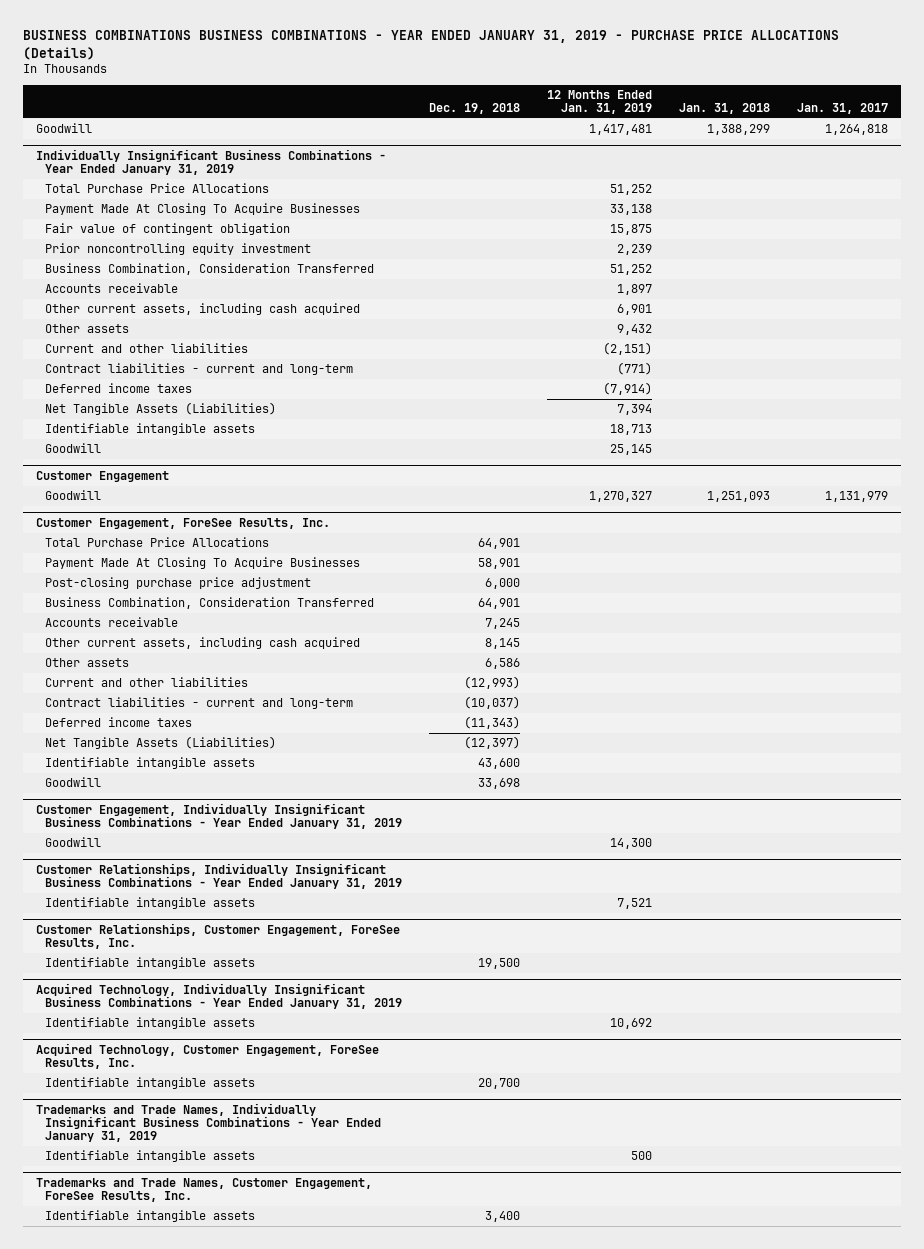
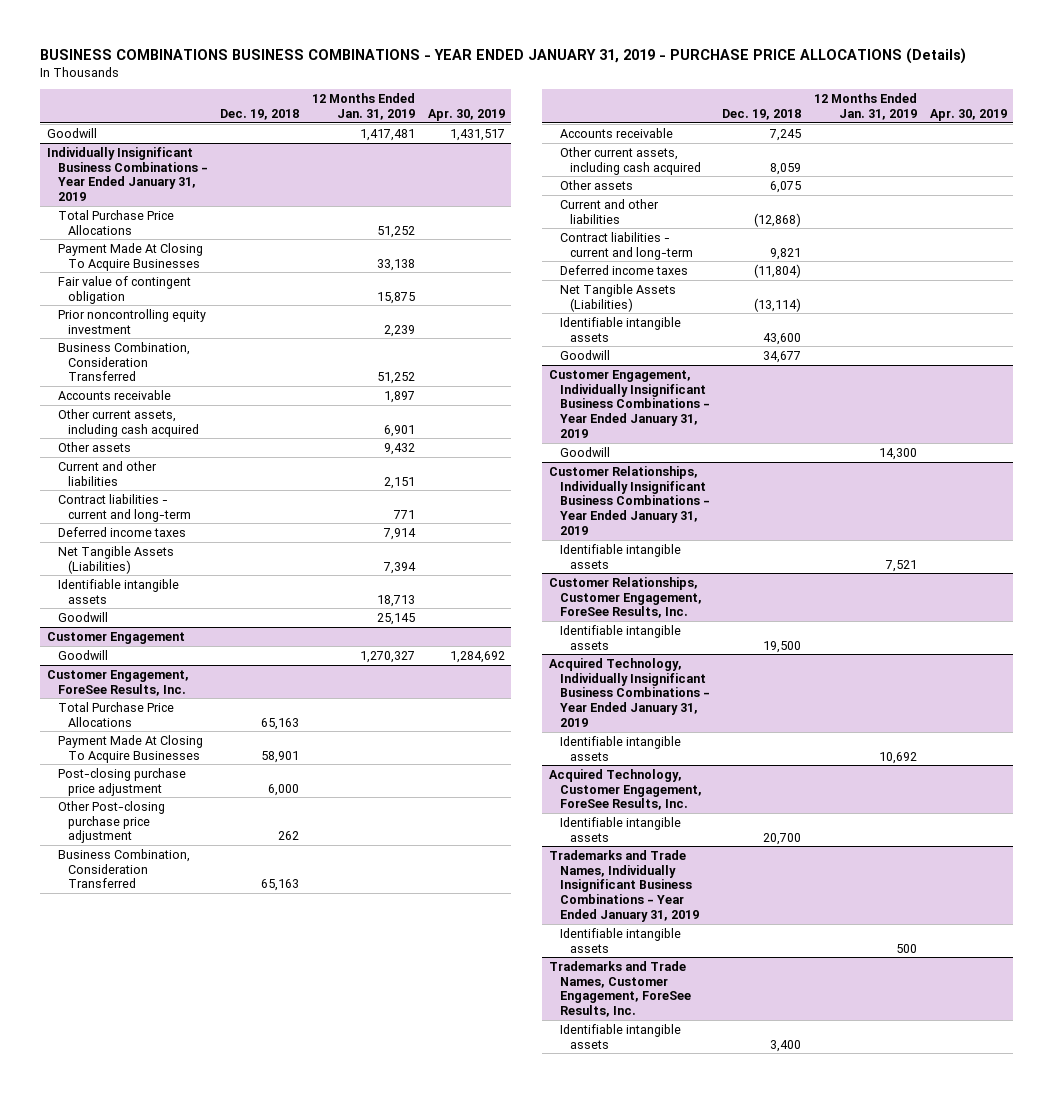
- | Dec. 19, 2018 | 12 Months Ended Jan. 31, 2019 | Jan. 31, 2018 | Jan. 31, 2017
+ | Dec. 19, 2018 | 12 Months Ended Jan. 31, 2019 | Apr. 30, 2019
@ Individually Insignificant Business Combinations - Year Ended January 31, 2019
- Current and other liabilities | | (2,151) | |
- Contract liabilities - current and long-term | | (771) | |
- Deferred income taxes | | (7,914) | |
+ Current and other liabilities | | 2,151 |
+ Contract liabilities - current and long-term | | 771 |
+ Deferred income taxes | | 7,914 |
@ Customer Engagement, ForeSee Results, Inc.
- Total Purchase Price Allocations | 64,901 | | |
+ Total Purchase Price Allocations | 65,163 | |
- Business Combination, Consideration Transferred | 64,901 | | |
+ Other Post-closing purchase price adjustment | 262 | |
+ Business Combination, Consideration Transferred | 65,163 | |
- Other current assets, including cash acquired | 8,145 | | |
- Other assets | 6,586 | | |
- Current and other liabilities | (12,993) | | |
- Contract liabilities - current and long-term | (10,037) | | |
- Deferred income taxes | (11,343) | | |
- Net Tangible Assets (Liabilities) | (12,397) | | |
+ Other current assets, including cash acquired | 8,059 | |
+ Other assets | 6,075 | |
+ Current and other liabilities | (12,868) | |
+ Contract liabilities - current and long-term | 9,821 | |
+ Deferred income taxes | (11,804) | |
+ Net Tangible Assets (Liabilities) | (13,114) | |
- Goodwill | 33,698 | | |
+ Goodwill | 34,677 | |

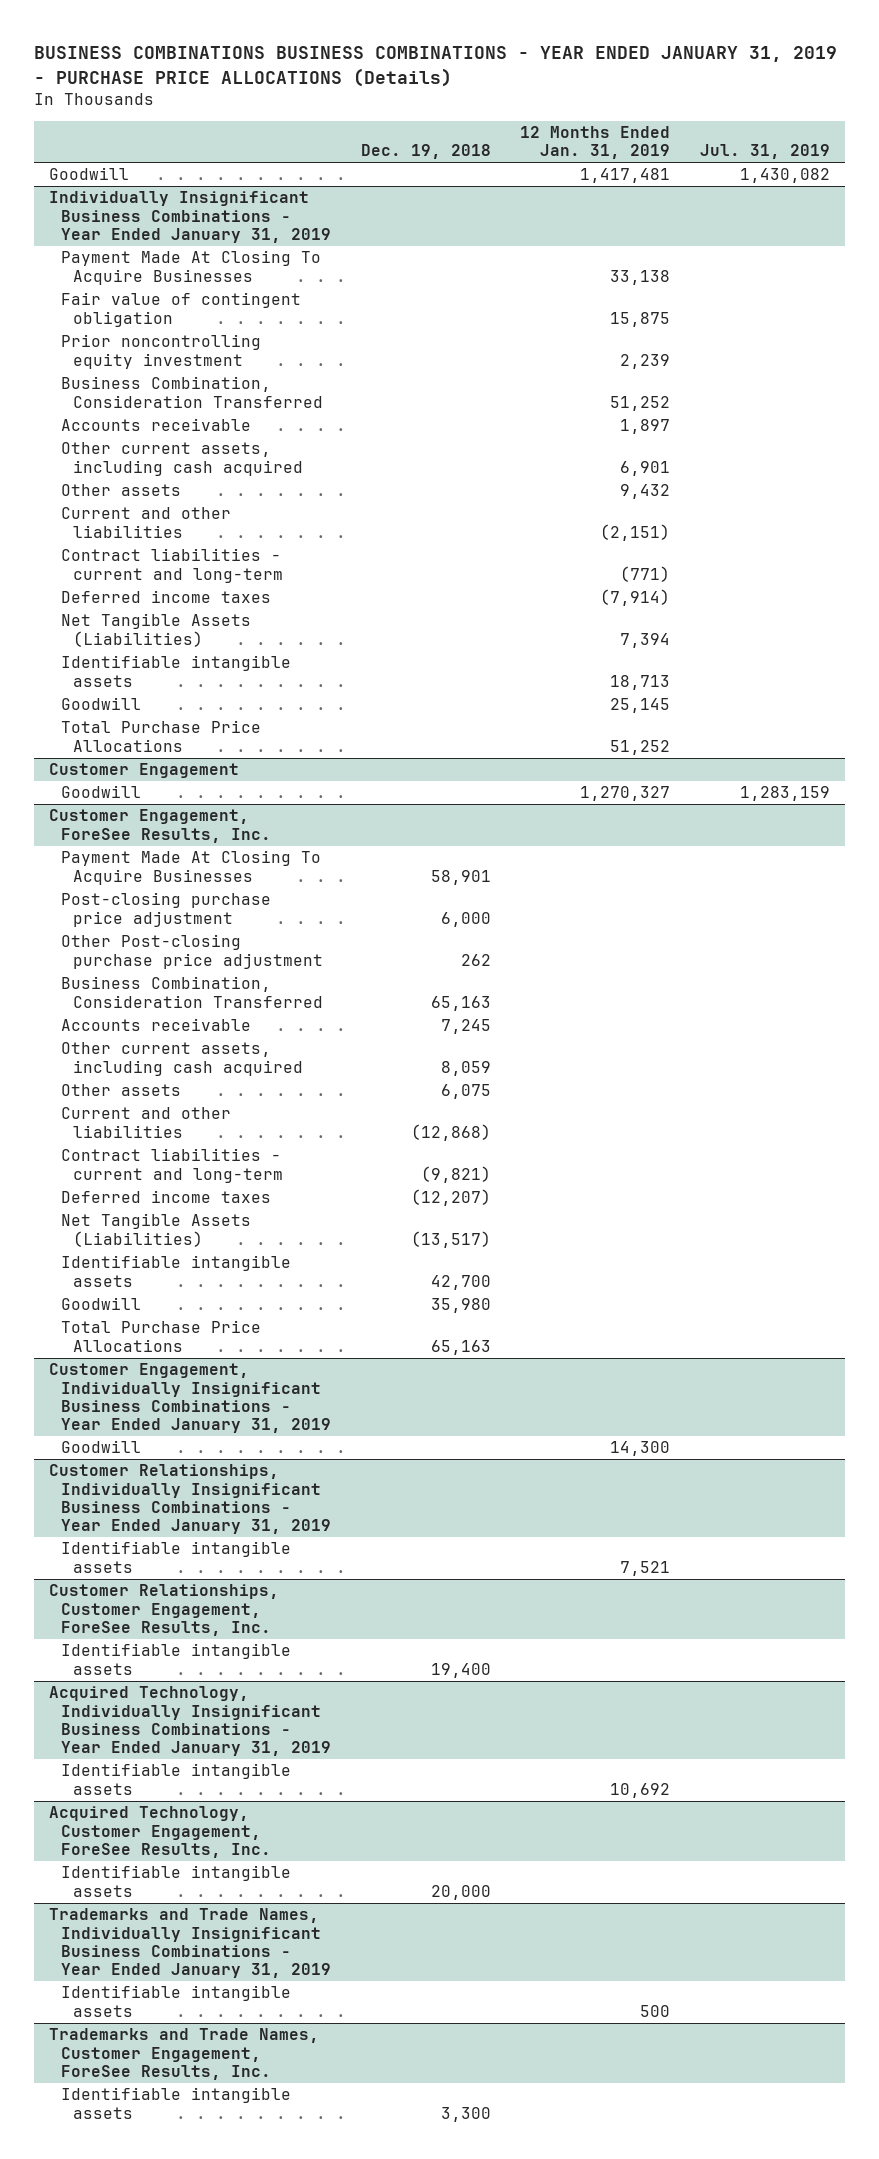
- | Dec. 19, 2018 | 12 Months Ended Jan. 31, 2019 | Apr. 30, 2019
+ | Dec. 19, 2018 | 12 Months Ended Jan. 31, 2019 | Jul. 31, 2019
@ Individually Insignificant Business Combinations - Year Ended January 31, 2019
- Current and other liabilities | | 2,151 |
- Contract liabilities - current and long-term | | 771 |
- Deferred income taxes | | 7,914 |
+ Current and other liabilities | | (2,151) |
+ Contract liabilities - current and long-term | | (771) |
+ Deferred income taxes | | (7,914) |
moved down: Total Purchase Price Allocations | | 51,252 |
@ Customer Engagement, ForeSee Results, Inc.
- Contract liabilities - current and long-term | 9,821 | |
- Deferred income taxes | (11,804) | |
- Net Tangible Assets (Liabilities) | (13,114) | |
- Identifiable intangible assets | 43,600 | |
- Goodwill | 34,677 | |
+ Contract liabilities - current and long-term | (9,821) | |
+ Deferred income taxes | (12,207) | |
+ Net Tangible Assets (Liabilities) | (13,517) | |
+ Identifiable intangible assets | 42,700 | |
+ Goodwill | 35,980 | |
moved down: Total Purchase Price Allocations | 65,163 | |
@ Customer Relationships, Customer Engagement, ForeSee Results, Inc.
- Identifiable intangible assets | 19,500 | |
+ Identifiable intangible assets | 19,400 | |
@ Acquired Technology, Customer Engagement, ForeSee Results, Inc.
- Identifiable intangible assets | 20,700 | |
+ Identifiable intangible assets | 20,000 | |
@ Trademarks and Trade Names, Customer Engagement, ForeSee Results, Inc.
- Identifiable intangible assets | 3,400 | |
+ Identifiable intangible assets | 3,300 | |

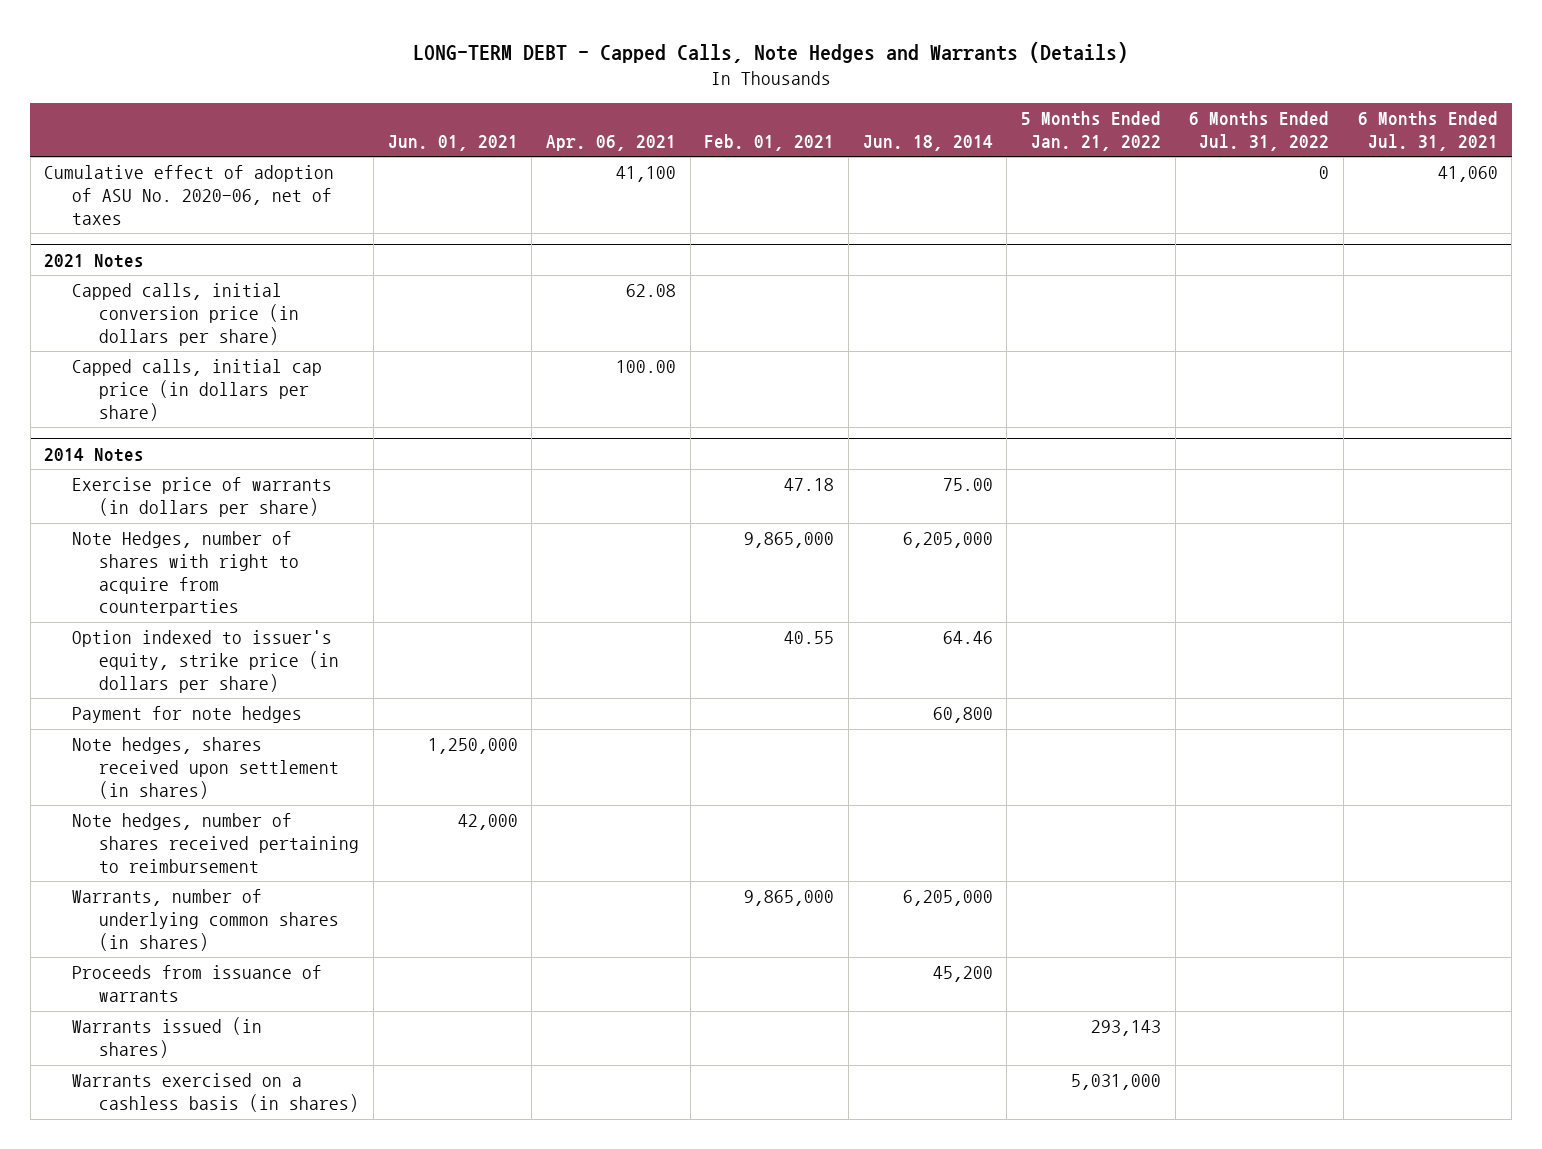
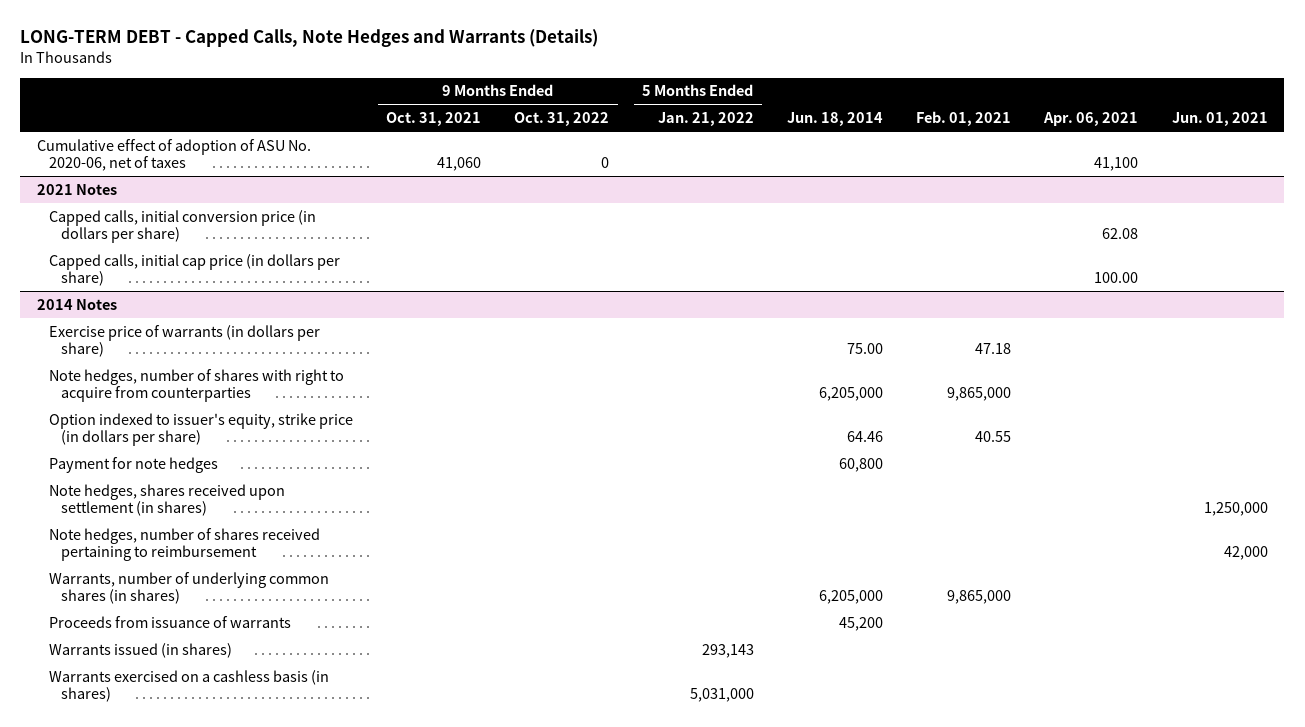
- | Jun. 01, 2021 | Apr. 06, 2021 | Feb. 01, 2021 | Jun. 18, 2014 | 5 Months Ended Jan. 21, 2022 | 6 Months Ended Jul. 31, 2022 | 6 Months Ended Jul. 31, 2021
+ | 9 Months Ended Oct. 31, 2021 | 9 Months Ended Oct. 31, 2022 | 5 Months Ended Jan. 21, 2022 | Jun. 18, 2014 | Feb. 01, 2021 | Apr. 06, 2021 | Jun. 01, 2021
@ 2014 Notes
- Note Hedges, number of shares with right to acquire from counterparties | | | 9,865,000 | 6,205,000 | | |
+ Note hedges, number of shares with right to acquire from counterparties | | | | 6,205,000 | 9,865,000 | |

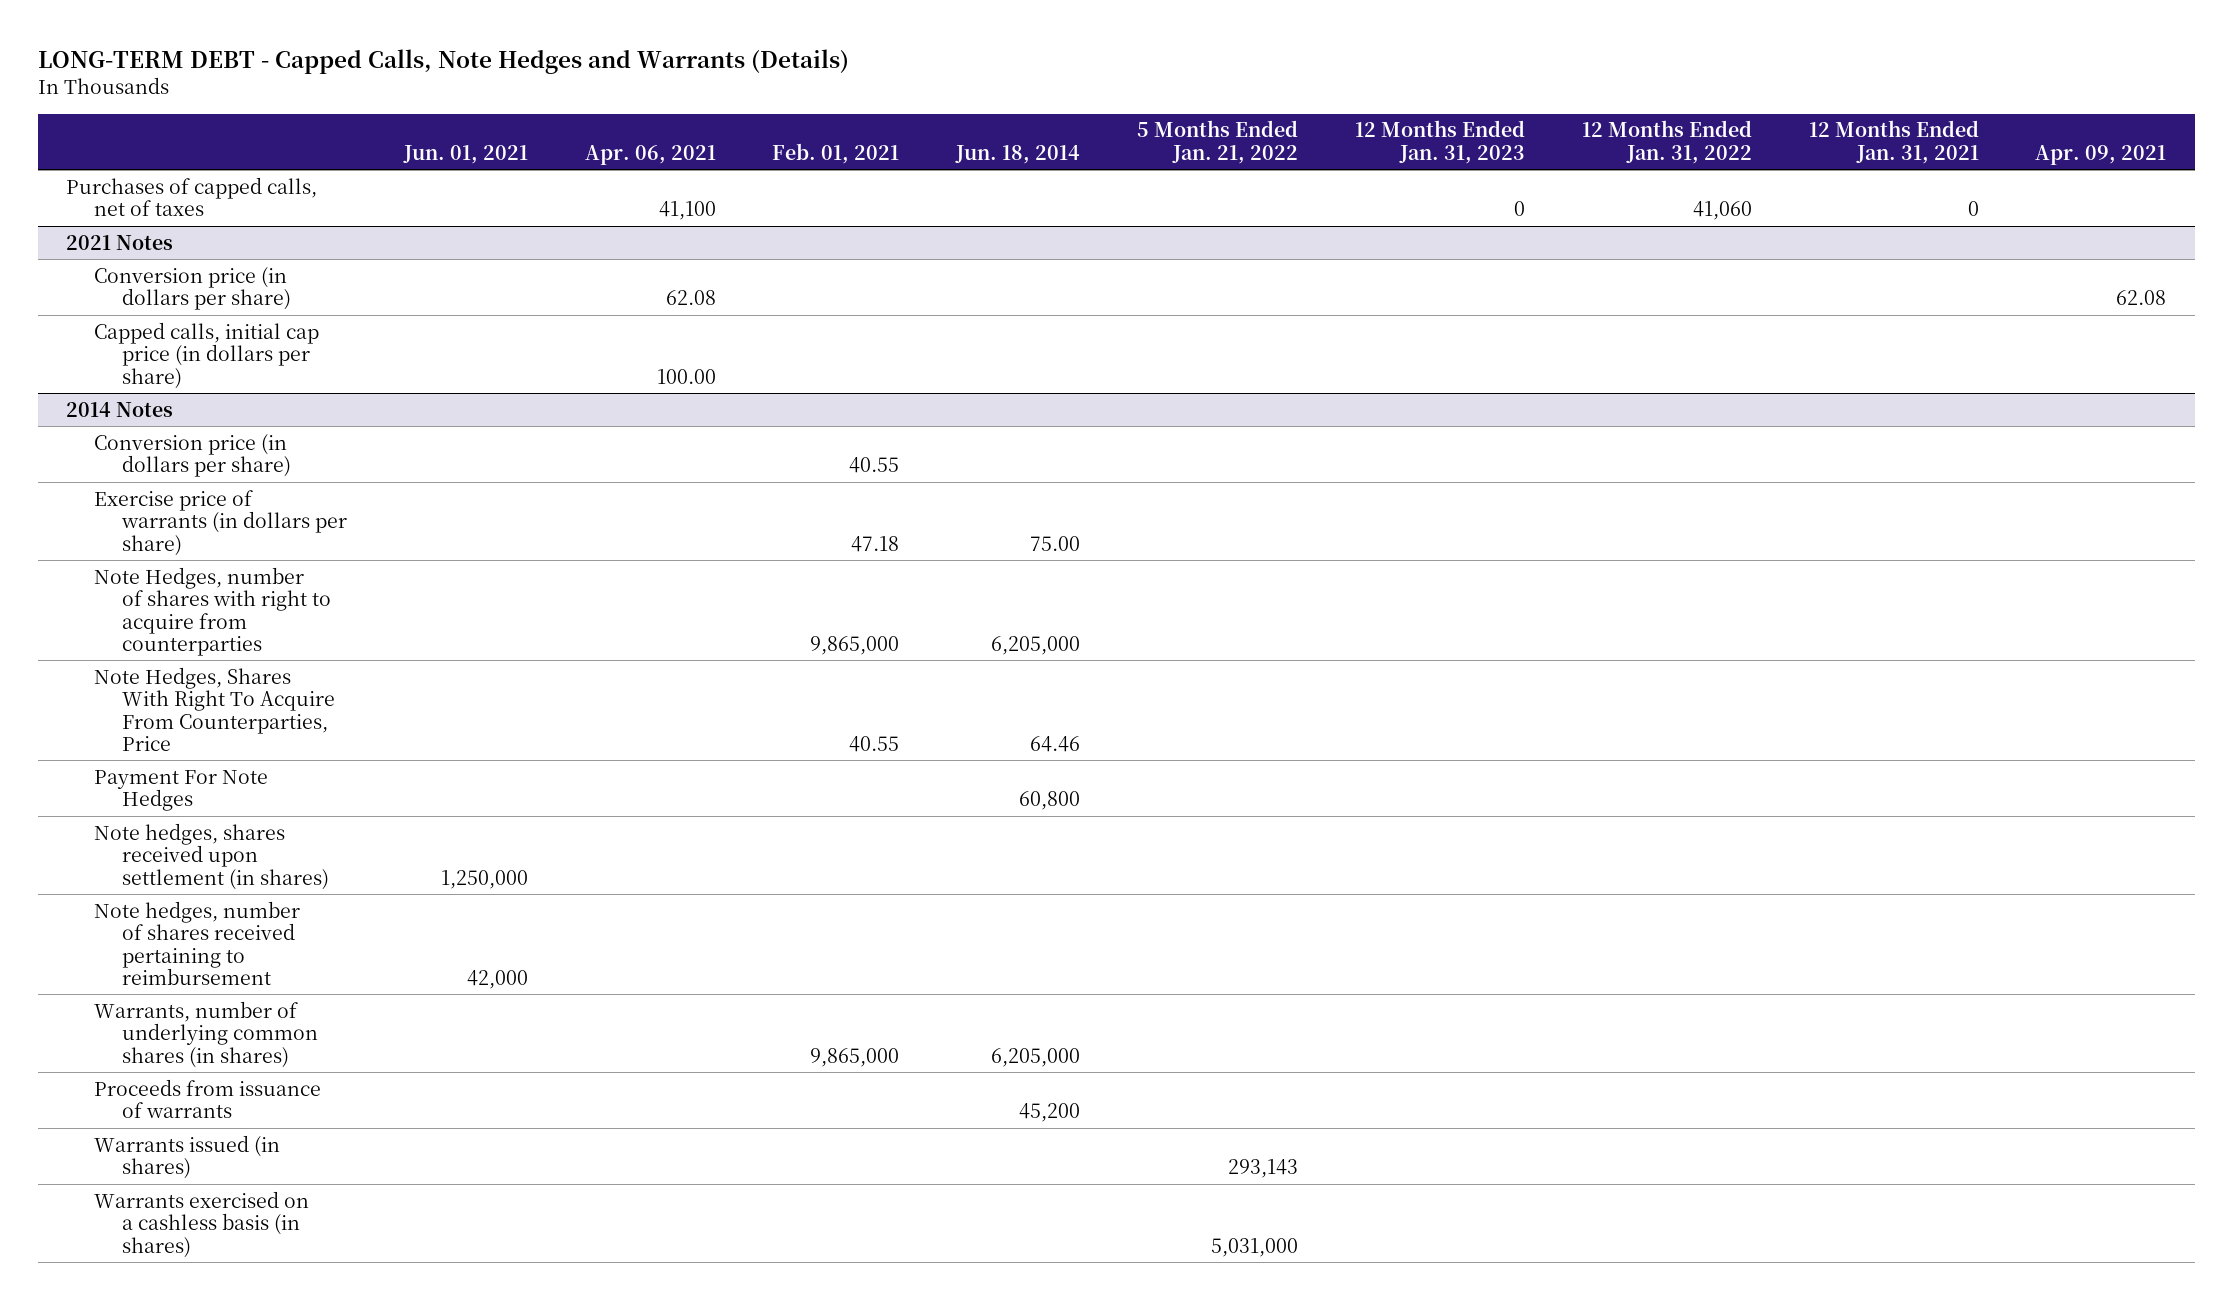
- | 9 Months Ended Oct. 31, 2021 | 9 Months Ended Oct. 31, 2022 | 5 Months Ended Jan. 21, 2022 | Jun. 18, 2014 | Feb. 01, 2021 | Apr. 06, 2021 | Jun. 01, 2021
+ | Jun. 01, 2021 | Apr. 06, 2021 | Feb. 01, 2021 | Jun. 18, 2014 | 5 Months Ended Jan. 21, 2022 | 12 Months Ended Jan. 31, 2023 | 12 Months Ended Jan. 31, 2022 | 12 Months Ended Jan. 31, 2021 | Apr. 09, 2021
- Cumulative effect of adoption of ASU No. 2020-06, net of taxes | 41,060 | 0 | | | | 41,100 |
+ Purchases of capped calls, net of taxes | | 41,100 | | | | 0 | 41,060 | 0 |
@ 2021 Notes
- Capped calls, initial conversion price (in dollars per share) | | | | | | 62.08 |
+ Conversion price (in dollars per share) | | 62.08 | | | | | | | 62.08
@ 2014 Notes
+ Conversion price (in dollars per share) | | | 40.55 | | | | | |
- Note hedges, number of shares with right to acquire from counterparties | | | | 6,205,000 | 9,865,000 | |
- Option indexed to issuer's equity, strike price (in dollars per share) | | | | 64.46 | 40.55 | |
- Payment for note hedges | | | | 60,800 | | |
+ Note Hedges, number of shares with right to acquire from counterparties | | | 9,865,000 | 6,205,000 | | | | |
+ Note Hedges, Shares With Right To Acquire From Counterparties, Price | | | 40.55 | 64.46 | | | | |
+ Payment For Note Hedges | | | | 60,800 | | | | |

